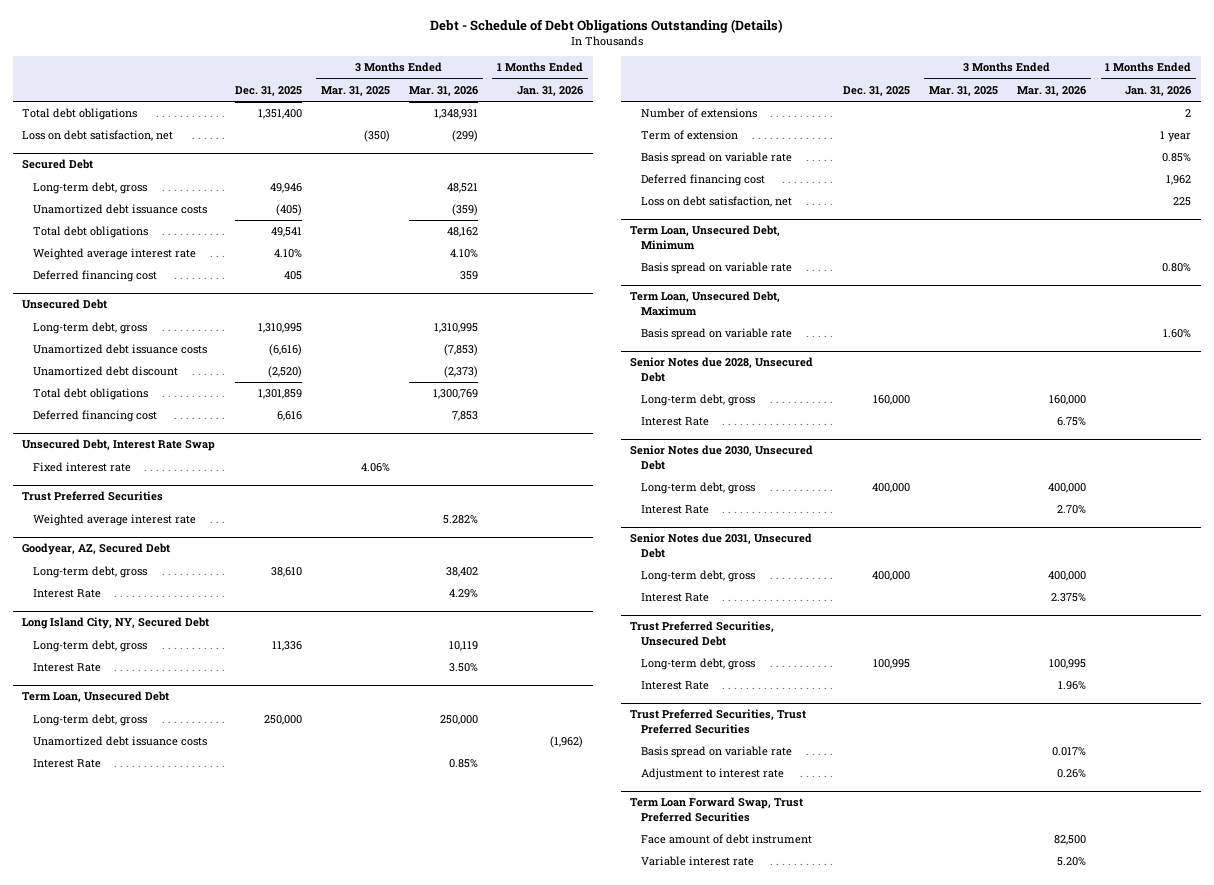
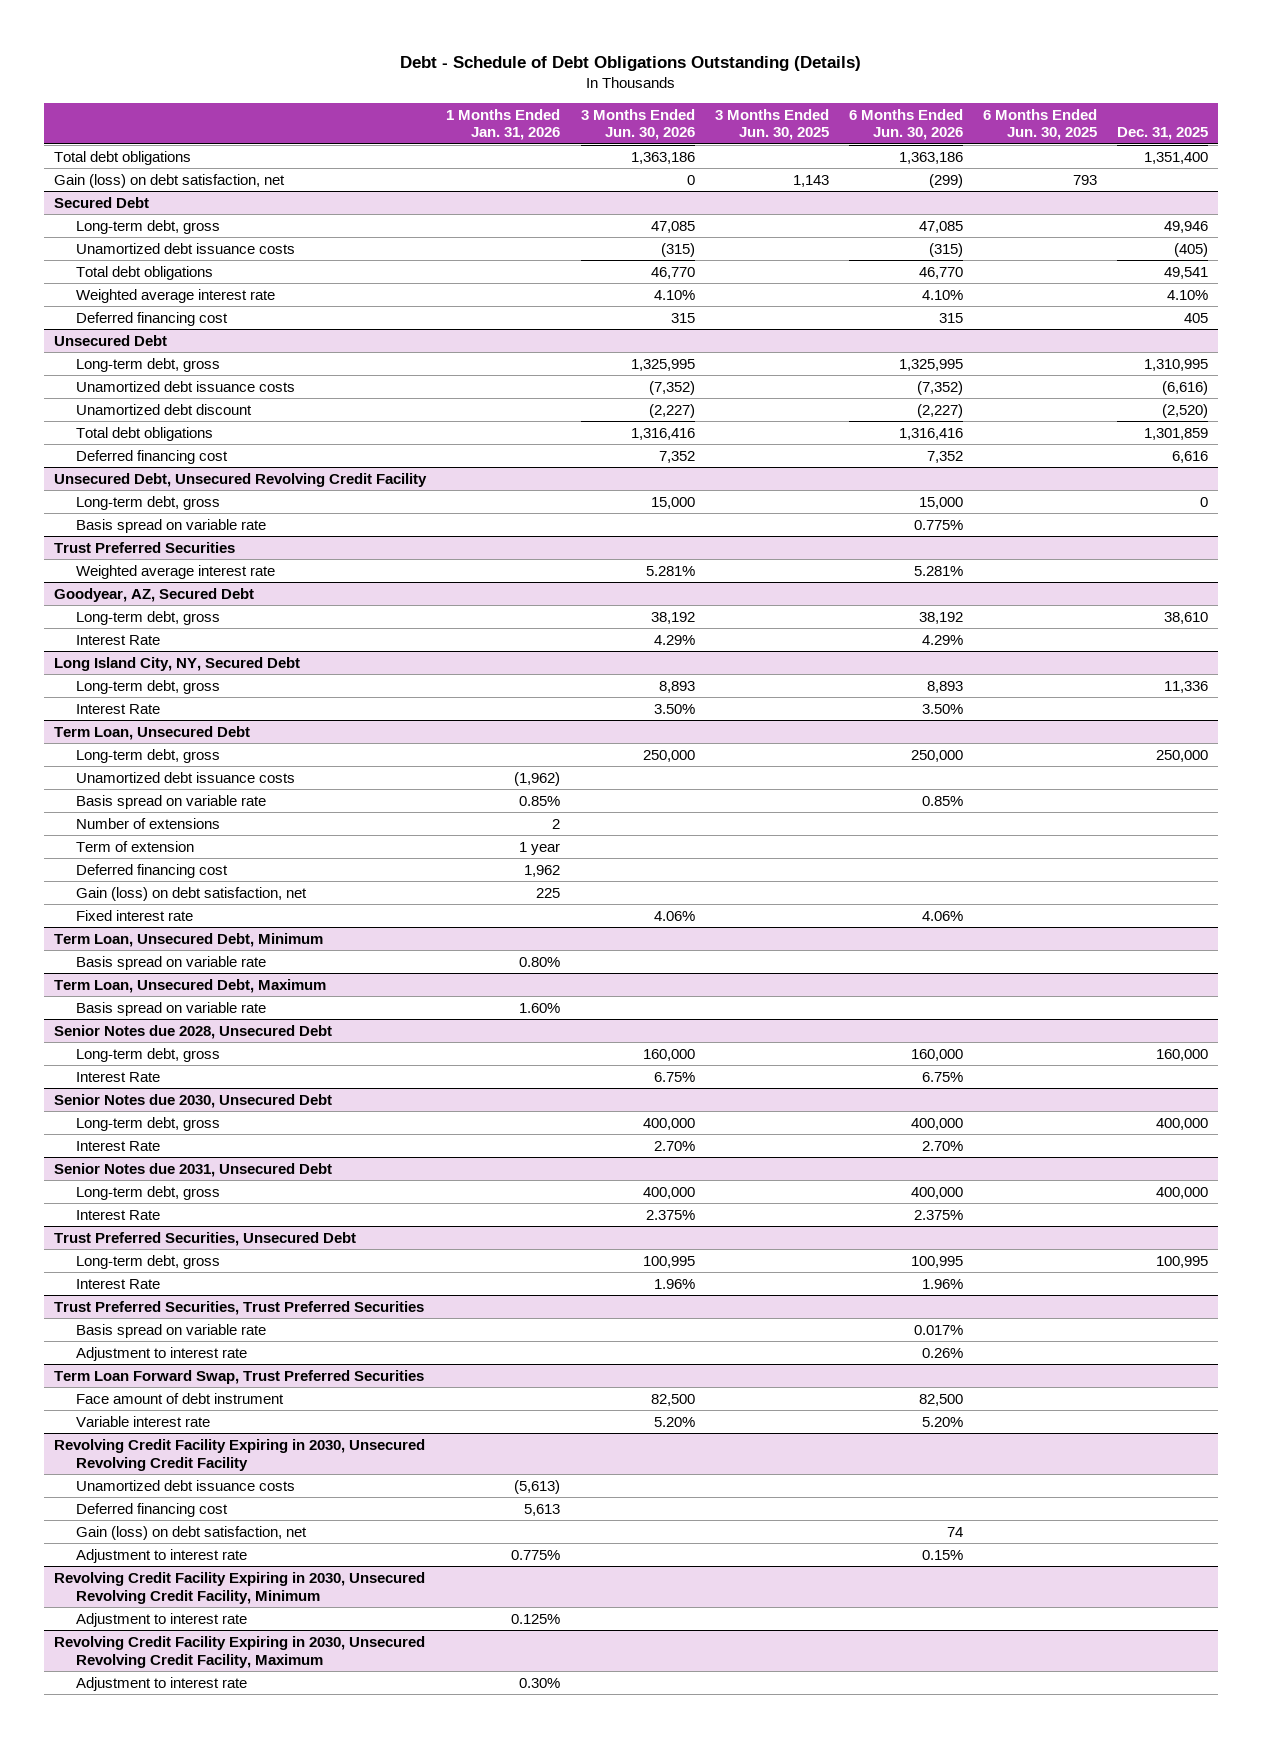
- | Dec. 31, 2025 | 3 Months Ended Mar. 31, 2025 | 3 Months Ended Mar. 31, 2026 | 1 Months Ended Jan. 31, 2026
+ | 1 Months Ended Jan. 31, 2026 | 3 Months Ended Jun. 30, 2026 | 3 Months Ended Jun. 30, 2025 | 6 Months Ended Jun. 30, 2026 | 6 Months Ended Jun. 30, 2025 | Dec. 31, 2025
- Loss on debt satisfaction, net | | (350) | (299) |
+ Gain (loss) on debt satisfaction, net | | 0 | 1,143 | (299) | 793 |
- Unsecured Debt, Interest Rate Swap
- Fixed interest rate | | 4.06% | |
+ Unsecured Debt, Unsecured Revolving Credit Facility
+ Long-term debt, gross | | 15,000 | | 15,000 | | 0
+ Basis spread on variable rate | | | | 0.775% | |
@ Term Loan, Unsecured Debt
- Interest Rate | | | 0.85% |
moved up: Basis spread on variable rate | 0.85% | | | 0.85% | |
- Loss on debt satisfaction, net | | | | 225
+ Gain (loss) on debt satisfaction, net | 225 | | | | |
+ Fixed interest rate | | 4.06% | | 4.06% | |
+ Revolving Credit Facility Expiring in 2030, Unsecured Revolving Credit Facility
+ Unamortized debt issuance costs | (5,613) | | | | |
+ Deferred financing cost | 5,613 | | | | |
+ Gain (loss) on debt satisfaction, net | | | | 74 | |
+ Adjustment to interest rate | 0.775% | | | 0.15% | |
+ Revolving Credit Facility Expiring in 2030, Unsecured Revolving Credit Facility, Minimum
+ Adjustment to interest rate | 0.125% | | | | |
+ Revolving Credit Facility Expiring in 2030, Unsecured Revolving Credit Facility, Maximum
+ Adjustment to interest rate | 0.30% | | | | |

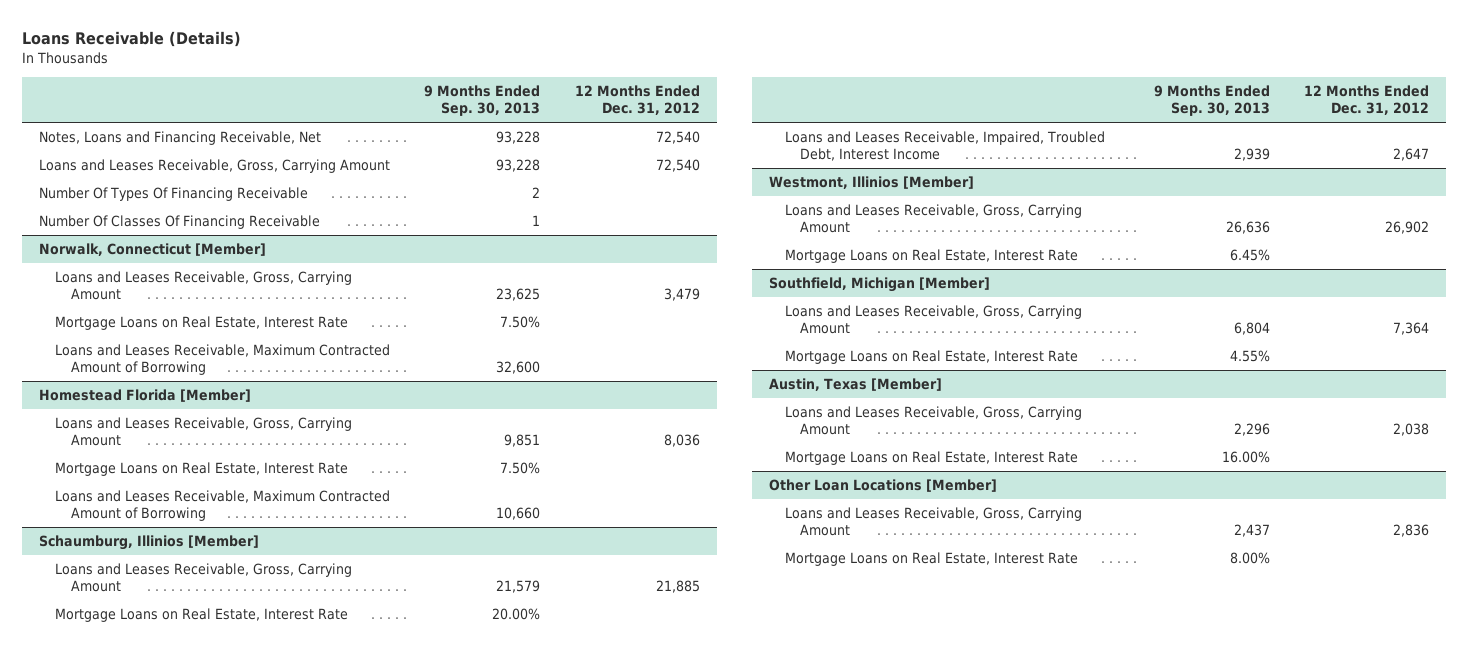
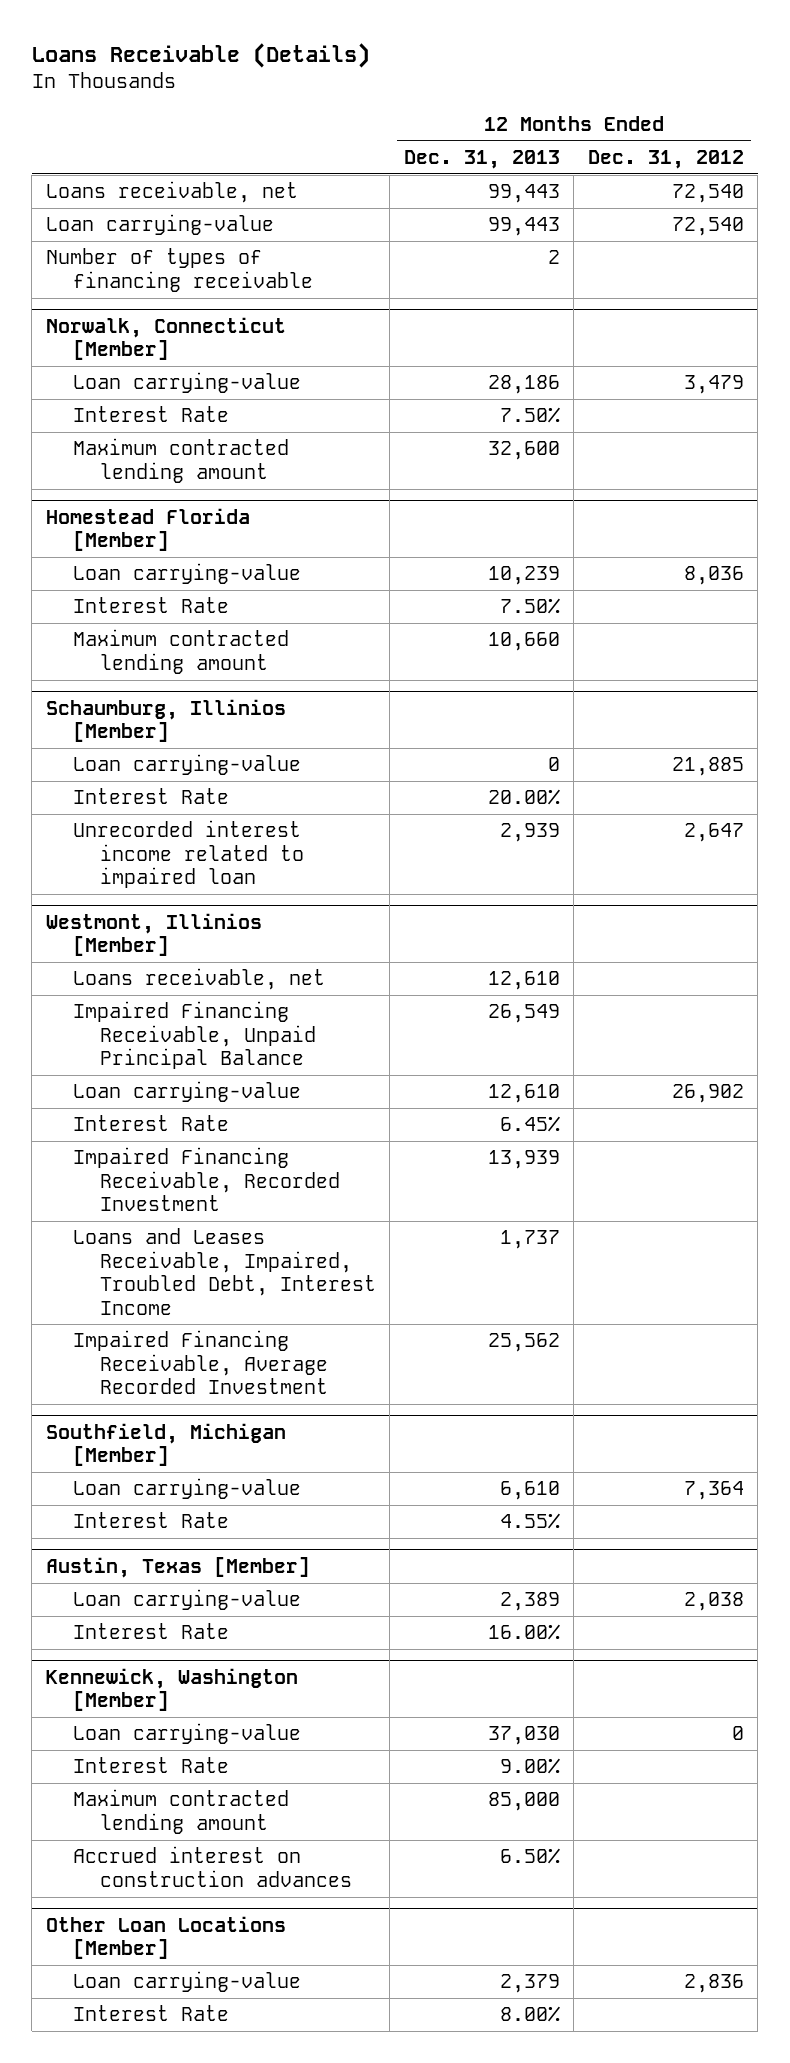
- | 9 Months Ended Sep. 30, 2013 | 12 Months Ended Dec. 31, 2012
+ | 12 Months Ended Dec. 31, 2013 | 12 Months Ended Dec. 31, 2012
- Notes, Loans and Financing Receivable, Net | 93,228 | 72,540
- Loans and Leases Receivable, Gross, Carrying Amount | 93,228 | 72,540
- Number Of Types Of Financing Receivable | 2 |
- Number Of Classes Of Financing Receivable | 1 |
+ Loans receivable, net | 99,443 | 72,540
+ Loan carrying-value | 99,443 | 72,540
+ Number of types of financing receivable | 2 |
@ Norwalk, Connecticut [Member]
- Loans and Leases Receivable, Gross, Carrying Amount | 23,625 | 3,479
- Mortgage Loans on Real Estate, Interest Rate | 7.50% |
- Loans and Leases Receivable, Maximum Contracted Amount of Borrowing | 32,600 |
+ Loan carrying-value | 28,186 | 3,479
+ Interest Rate | 7.50% |
+ Maximum contracted lending amount | 32,600 |
@ Homestead Florida [Member]
- Loans and Leases Receivable, Gross, Carrying Amount | 9,851 | 8,036
- Mortgage Loans on Real Estate, Interest Rate | 7.50% |
- Loans and Leases Receivable, Maximum Contracted Amount of Borrowing | 10,660 |
+ Loan carrying-value | 10,239 | 8,036
+ Interest Rate | 7.50% |
+ Maximum contracted lending amount | 10,660 |
@ Schaumburg, Illinios [Member]
- Loans and Leases Receivable, Gross, Carrying Amount | 21,579 | 21,885
- Mortgage Loans on Real Estate, Interest Rate | 20.00% |
- Loans and Leases Receivable, Impaired, Troubled Debt, Interest Income | 2,939 | 2,647
+ Loan carrying-value | 0 | 21,885
+ Interest Rate | 20.00% |
+ Unrecorded interest income related to impaired loan | 2,939 | 2,647
@ Westmont, Illinios [Member]
- Loans and Leases Receivable, Gross, Carrying Amount | 26,636 | 26,902
- Mortgage Loans on Real Estate, Interest Rate | 6.45% |
+ Loans receivable, net | 12,610 |
+ Impaired Financing Receivable, Unpaid Principal Balance | 26,549 |
+ Loan carrying-value | 12,610 | 26,902
+ Interest Rate | 6.45% |
+ Impaired Financing Receivable, Recorded Investment | 13,939 |
+ Loans and Leases Receivable, Impaired, Troubled Debt, Interest Income | 1,737 |
+ Impaired Financing Receivable, Average Recorded Investment | 25,562 |
@ Southfield, Michigan [Member]
- Loans and Leases Receivable, Gross, Carrying Amount | 6,804 | 7,364
- Mortgage Loans on Real Estate, Interest Rate | 4.55% |
+ Loan carrying-value | 6,610 | 7,364
+ Interest Rate | 4.55% |
@ Austin, Texas [Member]
- Loans and Leases Receivable, Gross, Carrying Amount | 2,296 | 2,038
- Mortgage Loans on Real Estate, Interest Rate | 16.00% |
+ Loan carrying-value | 2,389 | 2,038
+ Interest Rate | 16.00% |
+ Kennewick, Washington [Member]
+ Loan carrying-value | 37,030 | 0
+ Interest Rate | 9.00% |
+ Maximum contracted lending amount | 85,000 |
+ Accrued interest on construction advances | 6.50% |
@ Other Loan Locations [Member]
- Loans and Leases Receivable, Gross, Carrying Amount | 2,437 | 2,836
- Mortgage Loans on Real Estate, Interest Rate | 8.00% |
+ Loan carrying-value | 2,379 | 2,836
+ Interest Rate | 8.00% |

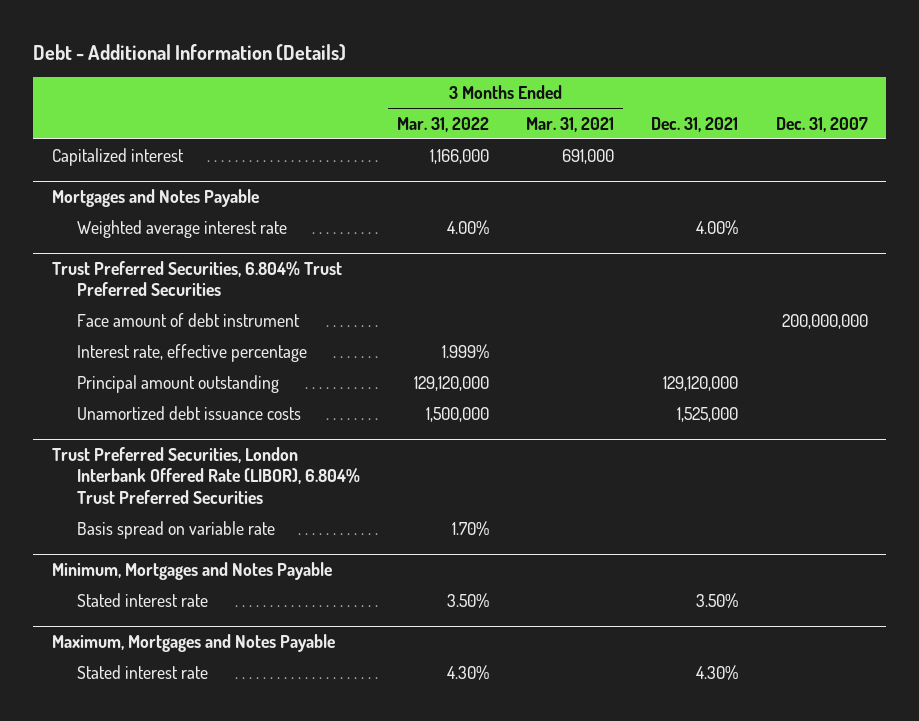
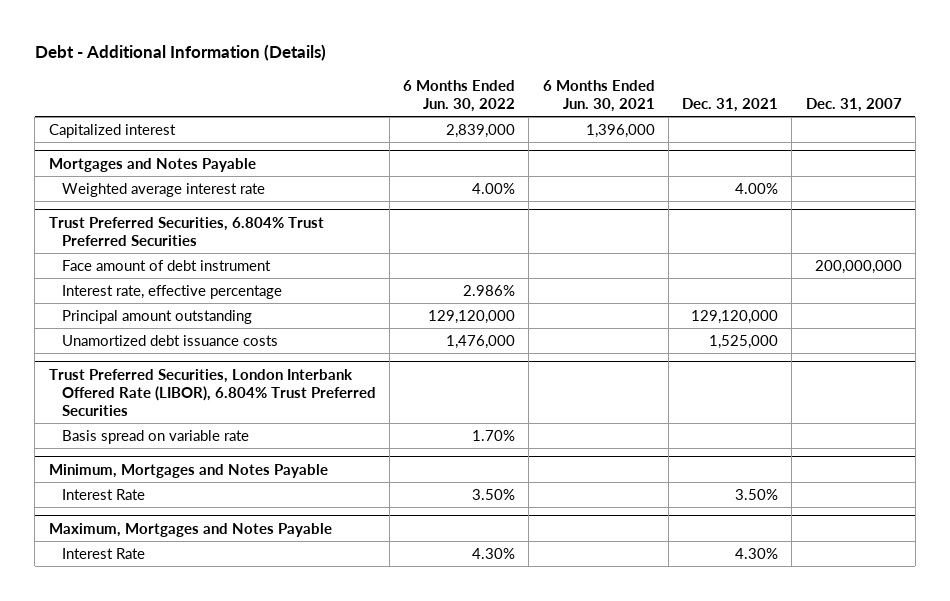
- | 3 Months Ended Mar. 31, 2022 | 3 Months Ended Mar. 31, 2021 | Dec. 31, 2021 | Dec. 31, 2007
+ | 6 Months Ended Jun. 30, 2022 | 6 Months Ended Jun. 30, 2021 | Dec. 31, 2021 | Dec. 31, 2007
@ Minimum, Mortgages and Notes Payable
- Stated interest rate | 3.50% | | 3.50% |
+ Interest Rate | 3.50% | | 3.50% |
@ Maximum, Mortgages and Notes Payable
- Stated interest rate | 4.30% | | 4.30% |
+ Interest Rate | 4.30% | | 4.30% |

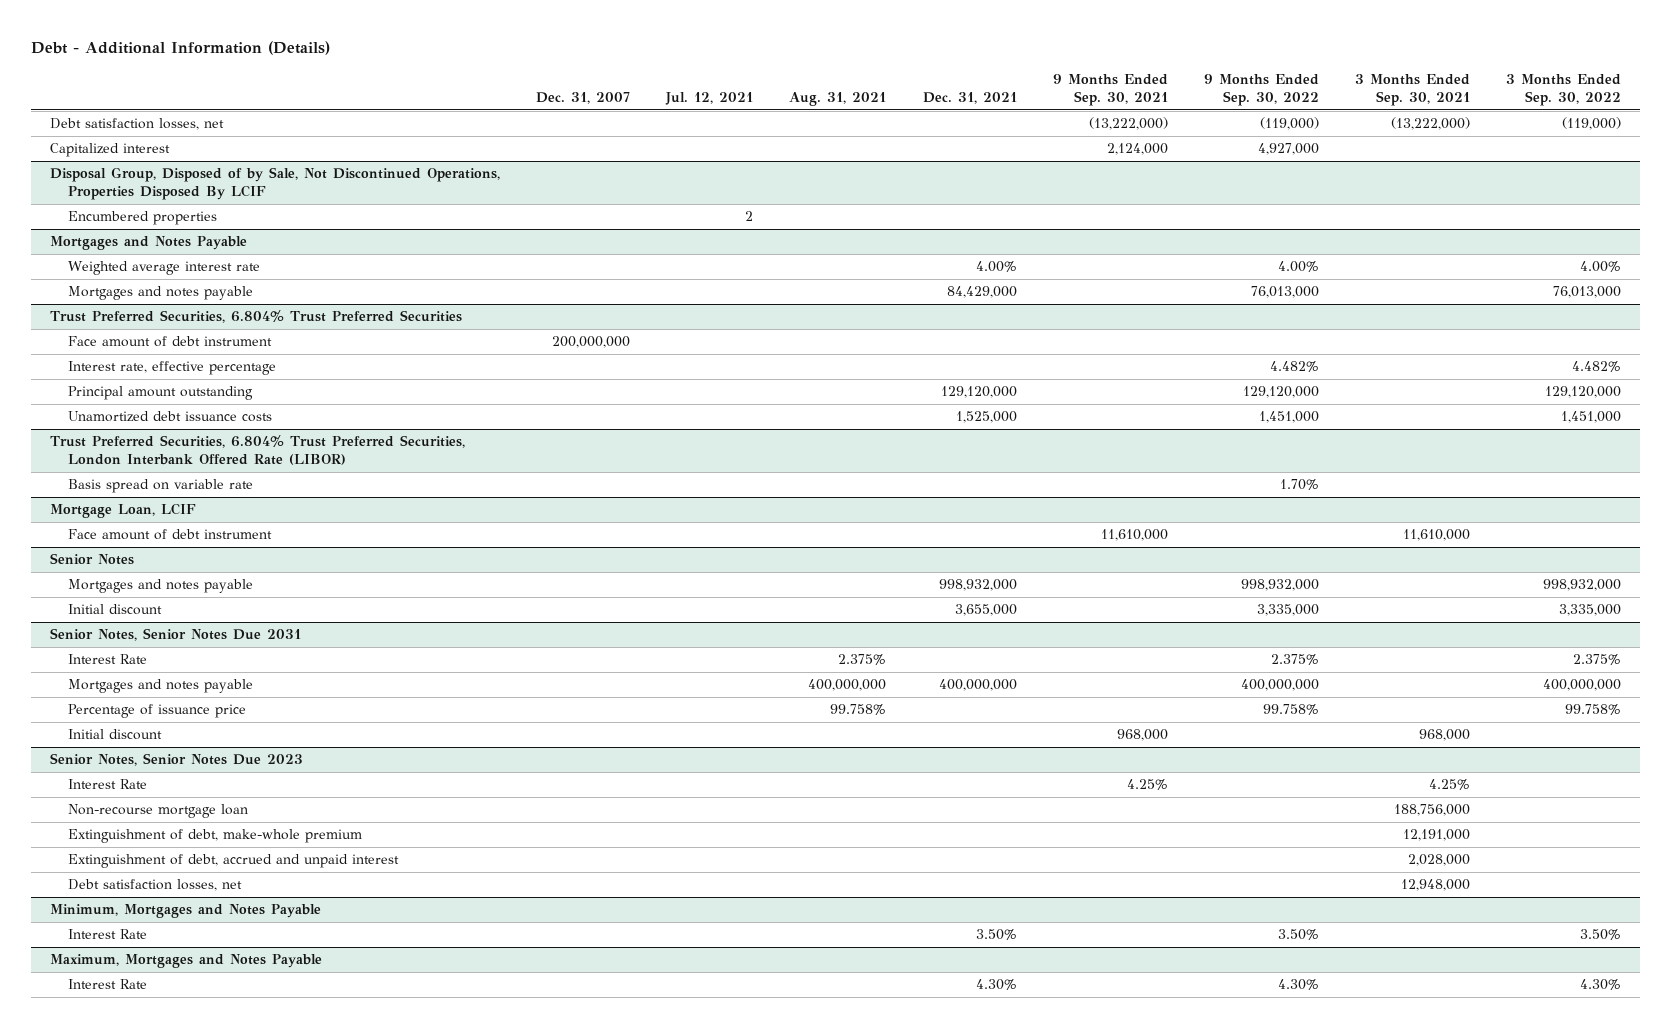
- | 6 Months Ended Jun. 30, 2022 | 6 Months Ended Jun. 30, 2021 | Dec. 31, 2021 | Dec. 31, 2007
+ | Dec. 31, 2007 | Jul. 12, 2021 | Aug. 31, 2021 | Dec. 31, 2021 | 9 Months Ended Sep. 30, 2021 | 9 Months Ended Sep. 30, 2022 | 3 Months Ended Sep. 30, 2021 | 3 Months Ended Sep. 30, 2022
+ Debt satisfaction losses, net | | | | | (13,222,000) | (119,000) | (13,222,000) | (119,000)
+ Disposal Group, Disposed of by Sale, Not Discontinued Operations, Properties Disposed By LCIF
+ Encumbered properties | | 2 | | | | | |
@ Mortgages and Notes Payable
+ Mortgages and notes payable | | | | 84,429,000 | | 76,013,000 | | 76,013,000
- Trust Preferred Securities, London Interbank Offered Rate (LIBOR), 6.804% Trust Preferred Securities
+ Trust Preferred Securities, 6.804% Trust Preferred Securities, London Interbank Offered Rate (LIBOR)
+ Mortgage Loan, LCIF
+ Face amount of debt instrument | | | | | 11,610,000 | | 11,610,000 |
+ Senior Notes
+ Mortgages and notes payable | | | | 998,932,000 | | 998,932,000 | | 998,932,000
+ Initial discount | | | | 3,655,000 | | 3,335,000 | | 3,335,000
+ Senior Notes, Senior Notes Due 2031
+ Interest Rate | | | 2.375% | | | 2.375% | | 2.375%
+ Mortgages and notes payable | | | 400,000,000 | 400,000,000 | | 400,000,000 | | 400,000,000
+ Percentage of issuance price | | | 99.758% | | | 99.758% | | 99.758%
+ Initial discount | | | | | 968,000 | | 968,000 |
+ Senior Notes, Senior Notes Due 2023
+ Interest Rate | | | | | 4.25% | | 4.25% |
+ Non-recourse mortgage loan | | | | | | | 188,756,000 |
+ Extinguishment of debt, make-whole premium | | | | | | | 12,191,000 |
+ Extinguishment of debt, accrued and unpaid interest | | | | | | | 2,028,000 |
+ Debt satisfaction losses, net | | | | | | | 12,948,000 |

